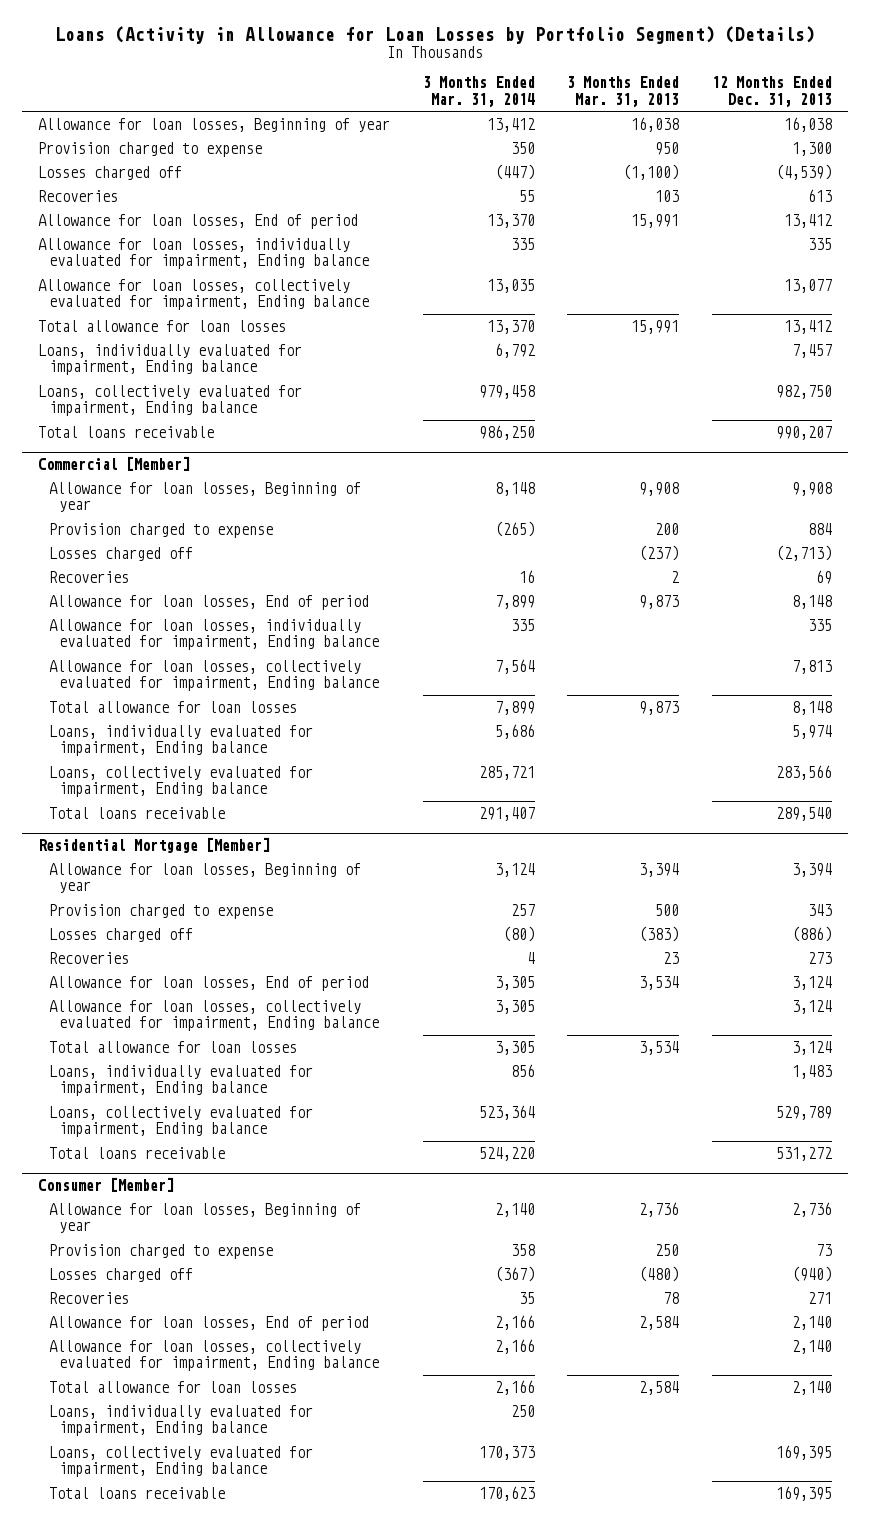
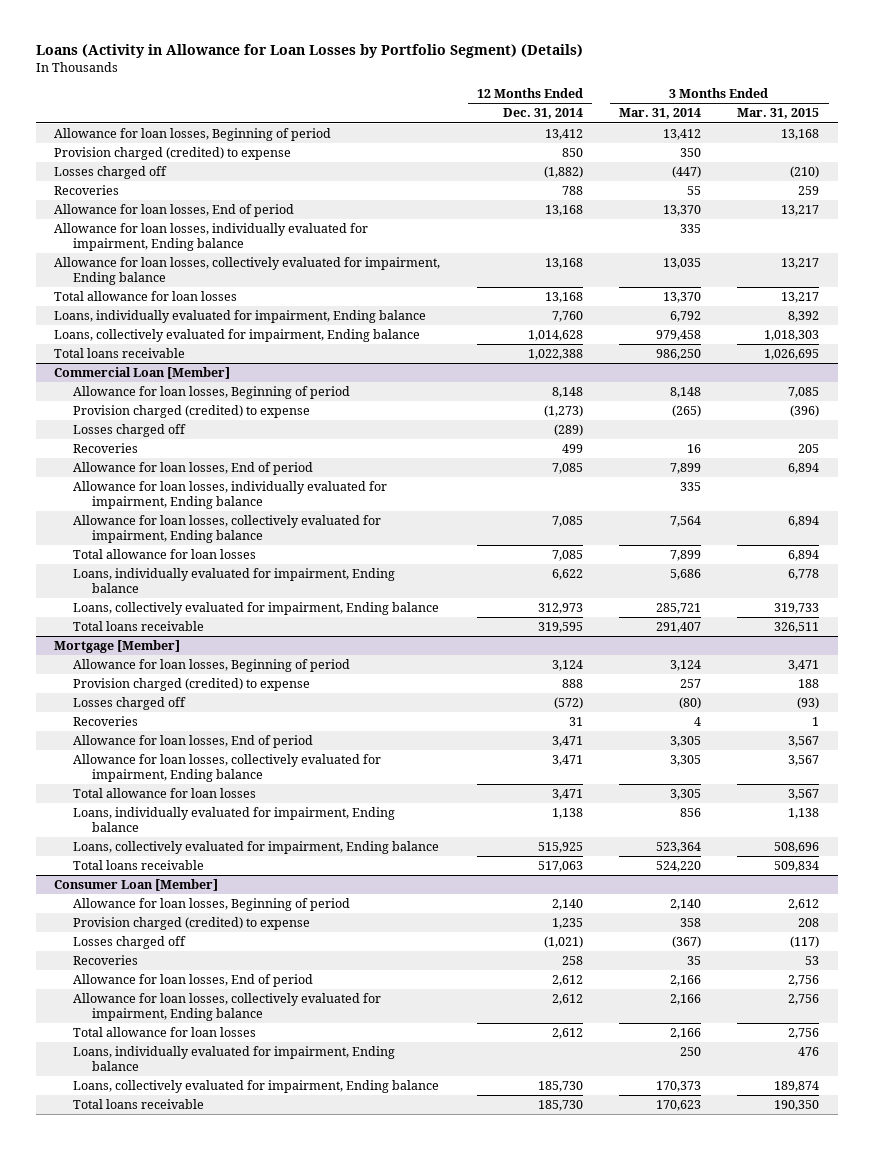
- | 3 Months Ended Mar. 31, 2014 | 3 Months Ended Mar. 31, 2013 | 12 Months Ended Dec. 31, 2013
+ | 12 Months Ended Dec. 31, 2014 | 3 Months Ended Mar. 31, 2014 | 3 Months Ended Mar. 31, 2015
- Allowance for loan losses, Beginning of year | 13,412 | 16,038 | 16,038
- Provision charged to expense | 350 | 950 | 1,300
+ Allowance for loan losses, Beginning of period | 13,412 | 13,412 | 13,168
+ Provision charged (credited) to expense | 850 | 350 |
- Commercial [Member]
- Allowance for loan losses, Beginning of year | 8,148 | 9,908 | 9,908
- Provision charged to expense | (265) | 200 | 884
+ Commercial Loan [Member]
+ Allowance for loan losses, Beginning of period | 8,148 | 8,148 | 7,085
+ Provision charged (credited) to expense | (1,273) | (265) | (396)
- Residential Mortgage [Member]
- Allowance for loan losses, Beginning of year | 3,124 | 3,394 | 3,394
- Provision charged to expense | 257 | 500 | 343
+ Mortgage [Member]
+ Allowance for loan losses, Beginning of period | 3,124 | 3,124 | 3,471
+ Provision charged (credited) to expense | 888 | 257 | 188
- Consumer [Member]
- Allowance for loan losses, Beginning of year | 2,140 | 2,736 | 2,736
- Provision charged to expense | 358 | 250 | 73
+ Consumer Loan [Member]
+ Allowance for loan losses, Beginning of period | 2,140 | 2,140 | 2,612
+ Provision charged (credited) to expense | 1,235 | 358 | 208

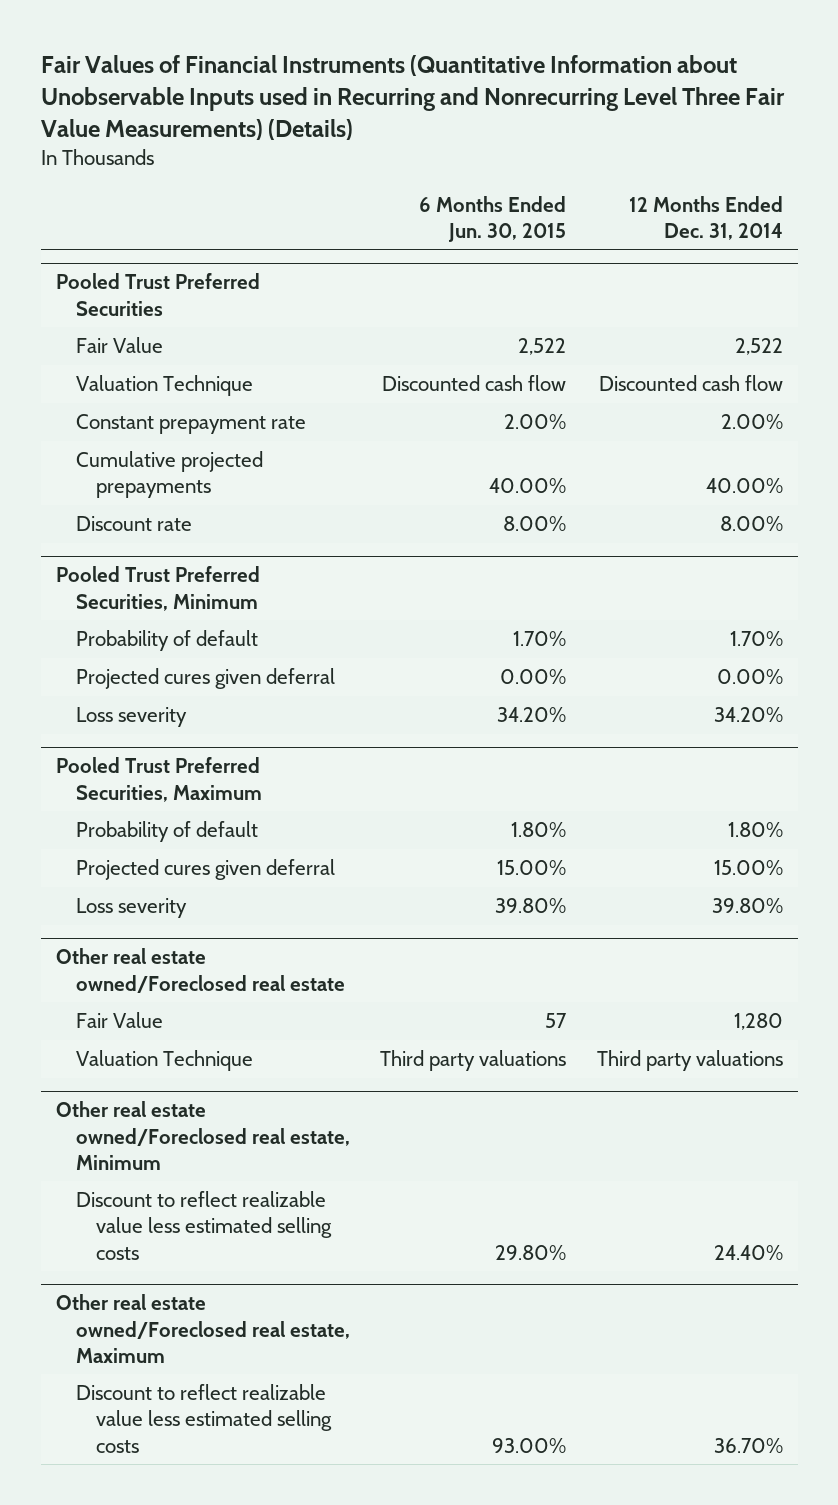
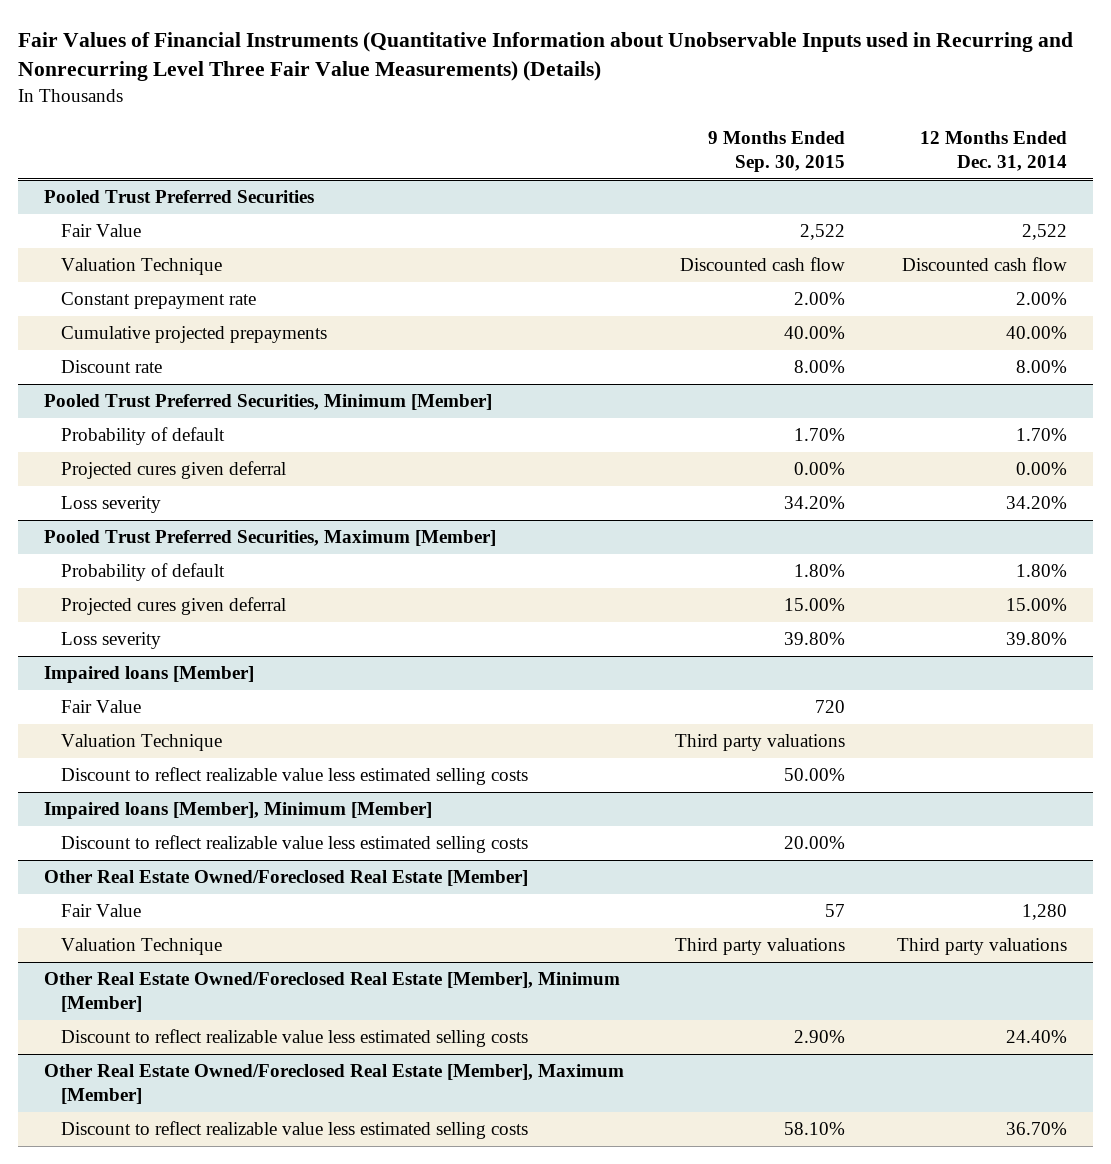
- | 6 Months Ended Jun. 30, 2015 | 12 Months Ended Dec. 31, 2014
+ | 9 Months Ended Sep. 30, 2015 | 12 Months Ended Dec. 31, 2014
- Pooled Trust Preferred Securities, Minimum
+ Pooled Trust Preferred Securities, Minimum [Member]
- Pooled Trust Preferred Securities, Maximum
+ Pooled Trust Preferred Securities, Maximum [Member]
- Other real estate owned/Foreclosed real estate
+ Impaired loans [Member]
+ Fair Value | 720 |
+ Valuation Technique | Third party valuations |
+ Discount to reflect realizable value less estimated selling costs | 50.00% |
+ Impaired loans [Member], Minimum [Member]
+ Discount to reflect realizable value less estimated selling costs | 20.00% |
+ Other Real Estate Owned/Foreclosed Real Estate [Member]
- Other real estate owned/Foreclosed real estate, Minimum
+ Other Real Estate Owned/Foreclosed Real Estate [Member], Minimum [Member]
- Other real estate owned/Foreclosed real estate, Maximum
+ Other Real Estate Owned/Foreclosed Real Estate [Member], Maximum [Member]

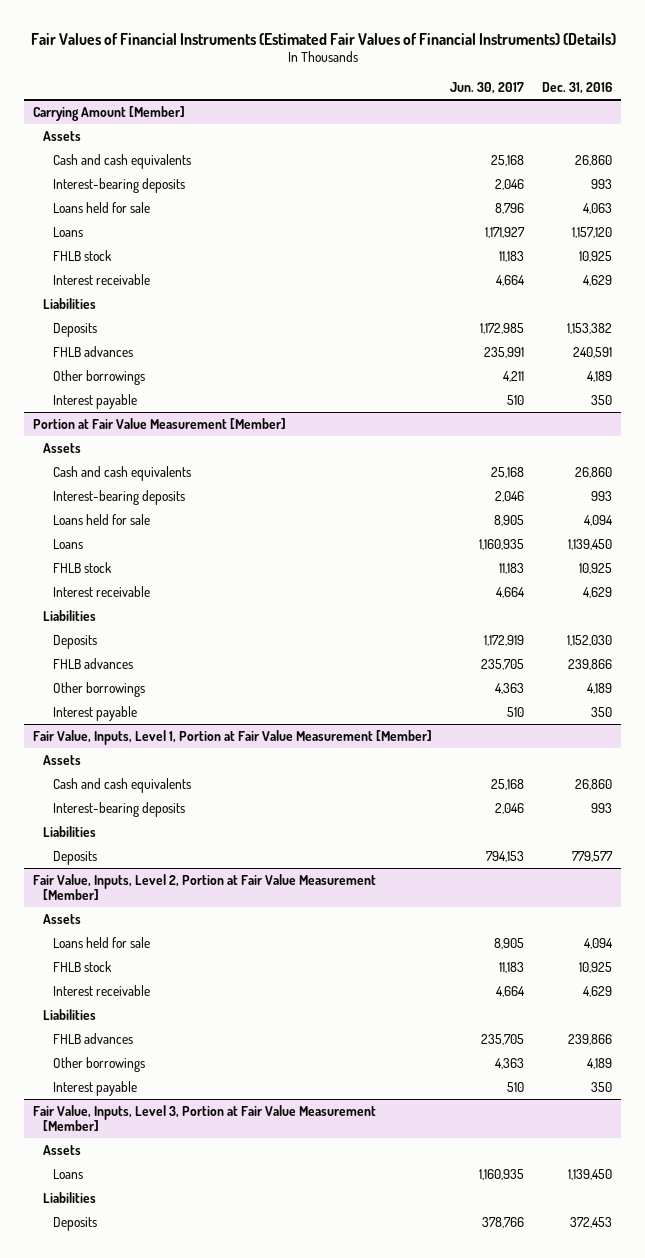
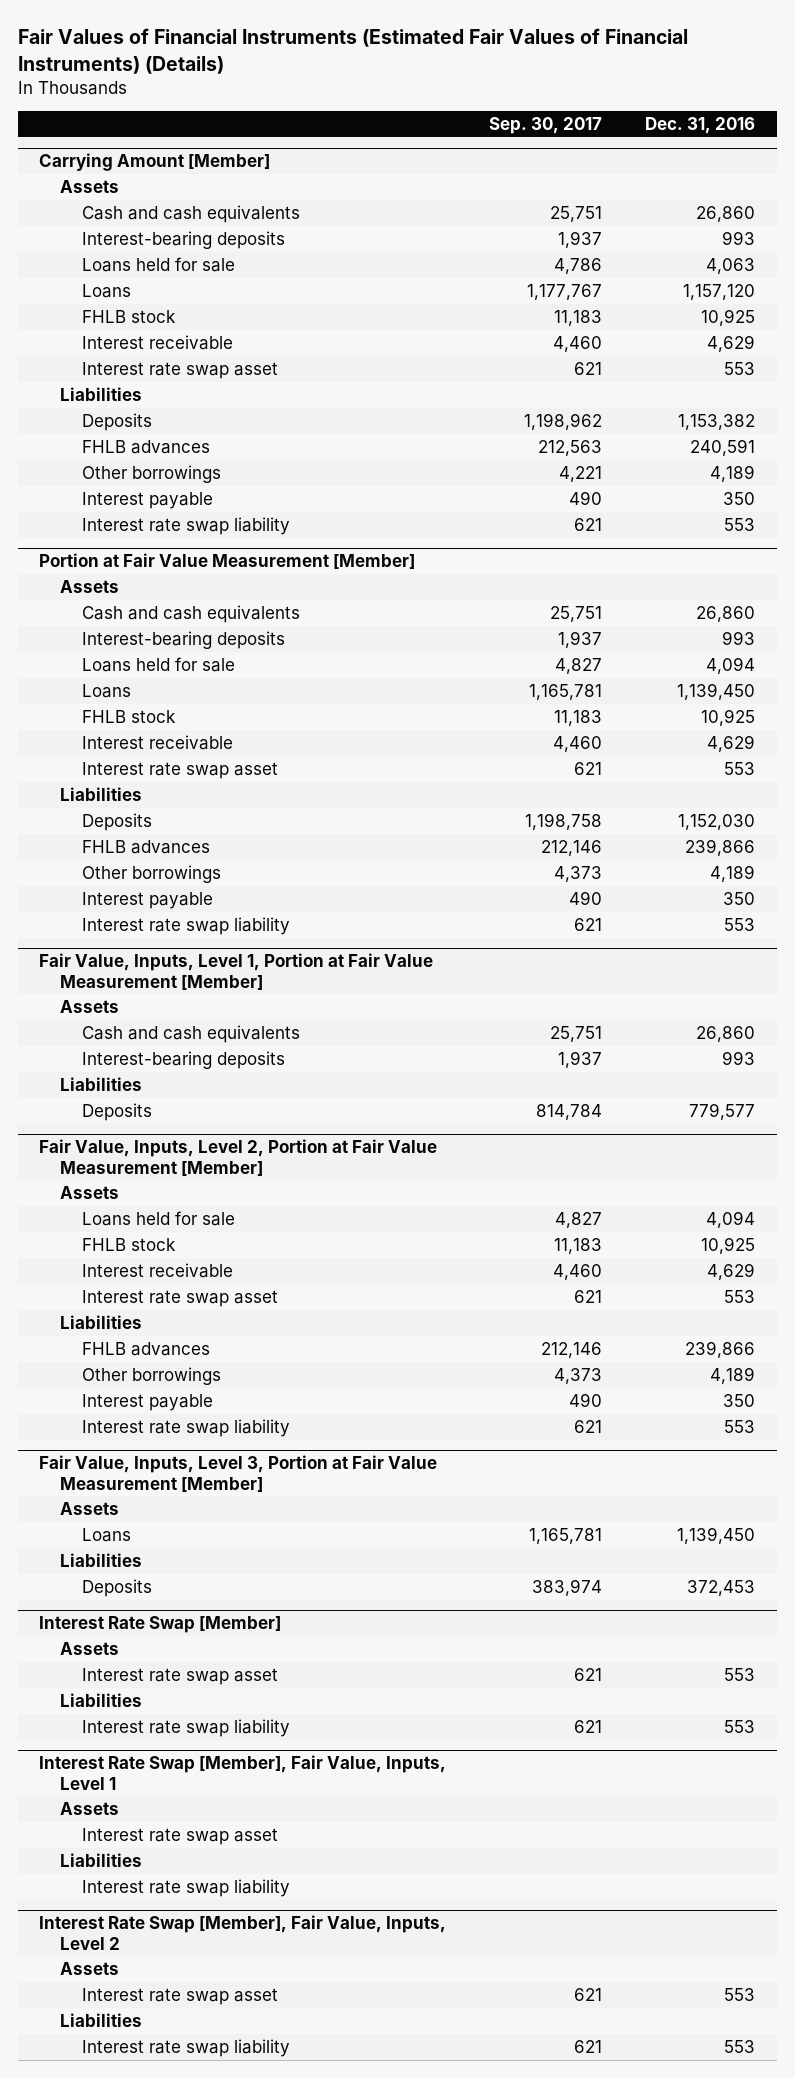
- | Jun. 30, 2017 | Dec. 31, 2016
+ | Sep. 30, 2017 | Dec. 31, 2016
@ Carrying Amount [Member]
+ Interest rate swap asset | 621 | 553
+ Interest rate swap liability | 621 | 553
@ Portion at Fair Value Measurement [Member]
+ Interest rate swap asset | 621 | 553
+ Interest rate swap liability | 621 | 553
@ Fair Value, Inputs, Level 2, Portion at Fair Value Measurement [Member]
+ Interest rate swap asset | 621 | 553
+ Interest rate swap liability | 621 | 553
+ Interest Rate Swap [Member]
+ Assets
+ Interest rate swap asset | 621 | 553
+ Liabilities
+ Interest rate swap liability | 621 | 553
+ Interest Rate Swap [Member], Fair Value, Inputs, Level 1
+ Assets
+ Interest rate swap asset
+ Liabilities
+ Interest rate swap liability
+ Interest Rate Swap [Member], Fair Value, Inputs, Level 2
+ Assets
+ Interest rate swap asset | 621 | 553
+ Liabilities
+ Interest rate swap liability | 621 | 553

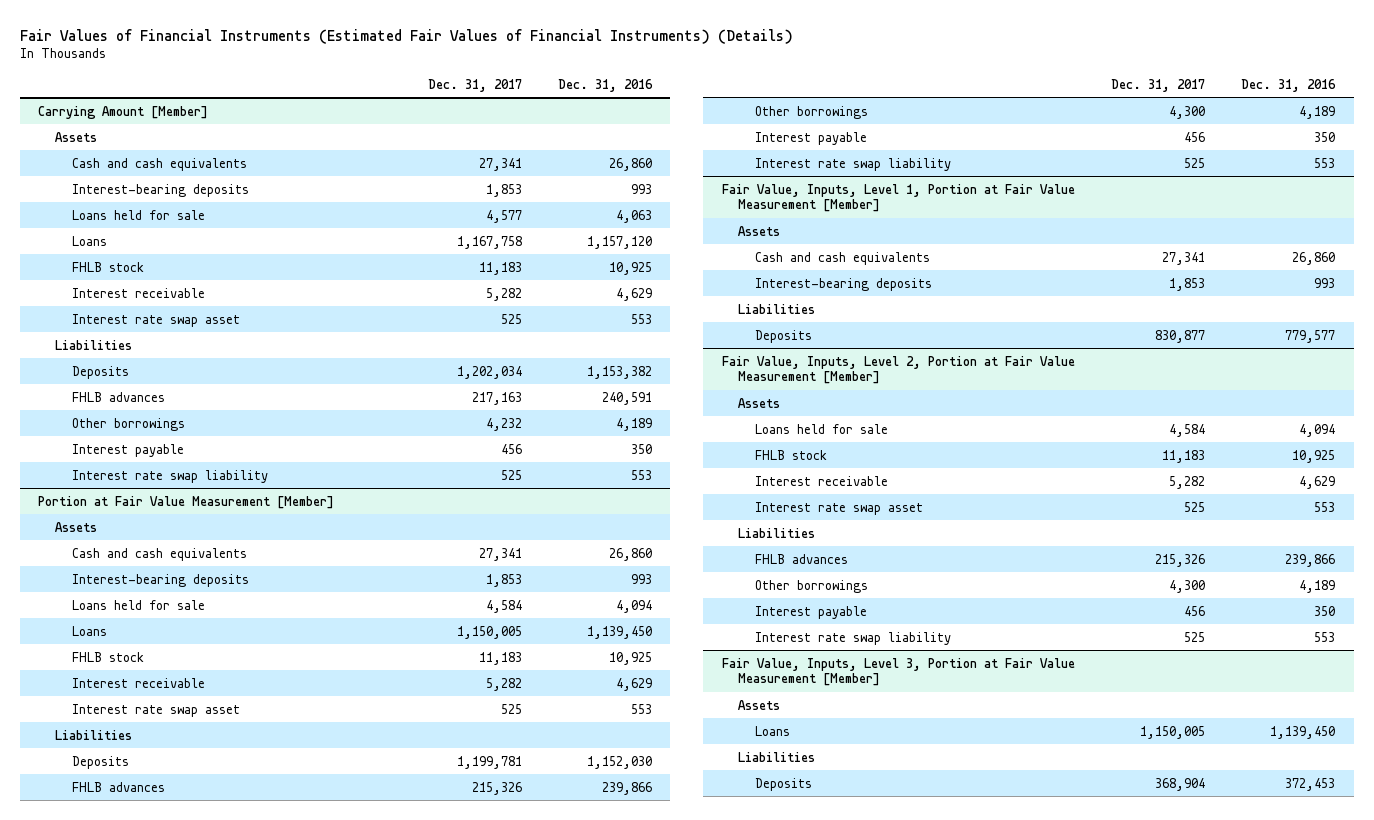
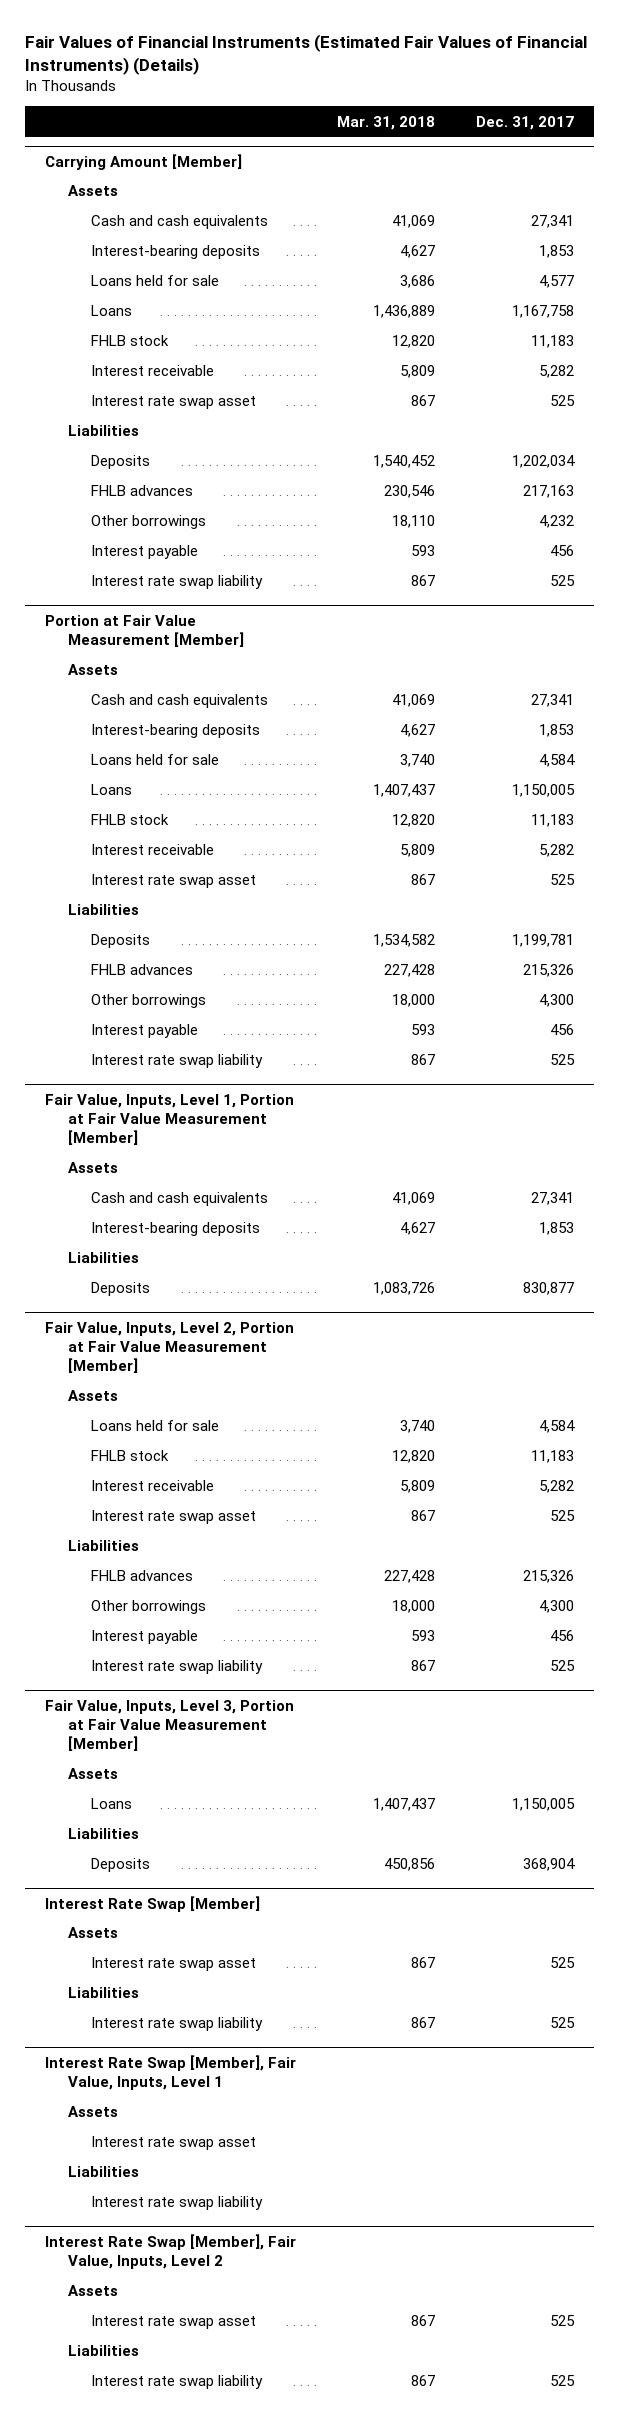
- | Dec. 31, 2017 | Dec. 31, 2016
+ | Mar. 31, 2018 | Dec. 31, 2017
+ Interest Rate Swap [Member]
+ Assets
+ Interest rate swap asset | 867 | 525
+ Liabilities
+ Interest rate swap liability | 867 | 525
+ Interest Rate Swap [Member], Fair Value, Inputs, Level 1
+ Assets
+ Interest rate swap asset
+ Liabilities
+ Interest rate swap liability
+ Interest Rate Swap [Member], Fair Value, Inputs, Level 2
+ Assets
+ Interest rate swap asset | 867 | 525
+ Liabilities
+ Interest rate swap liability | 867 | 525

